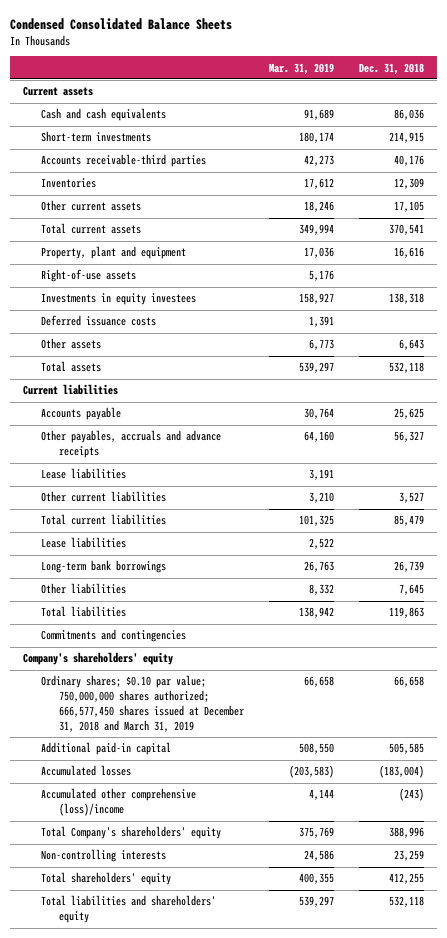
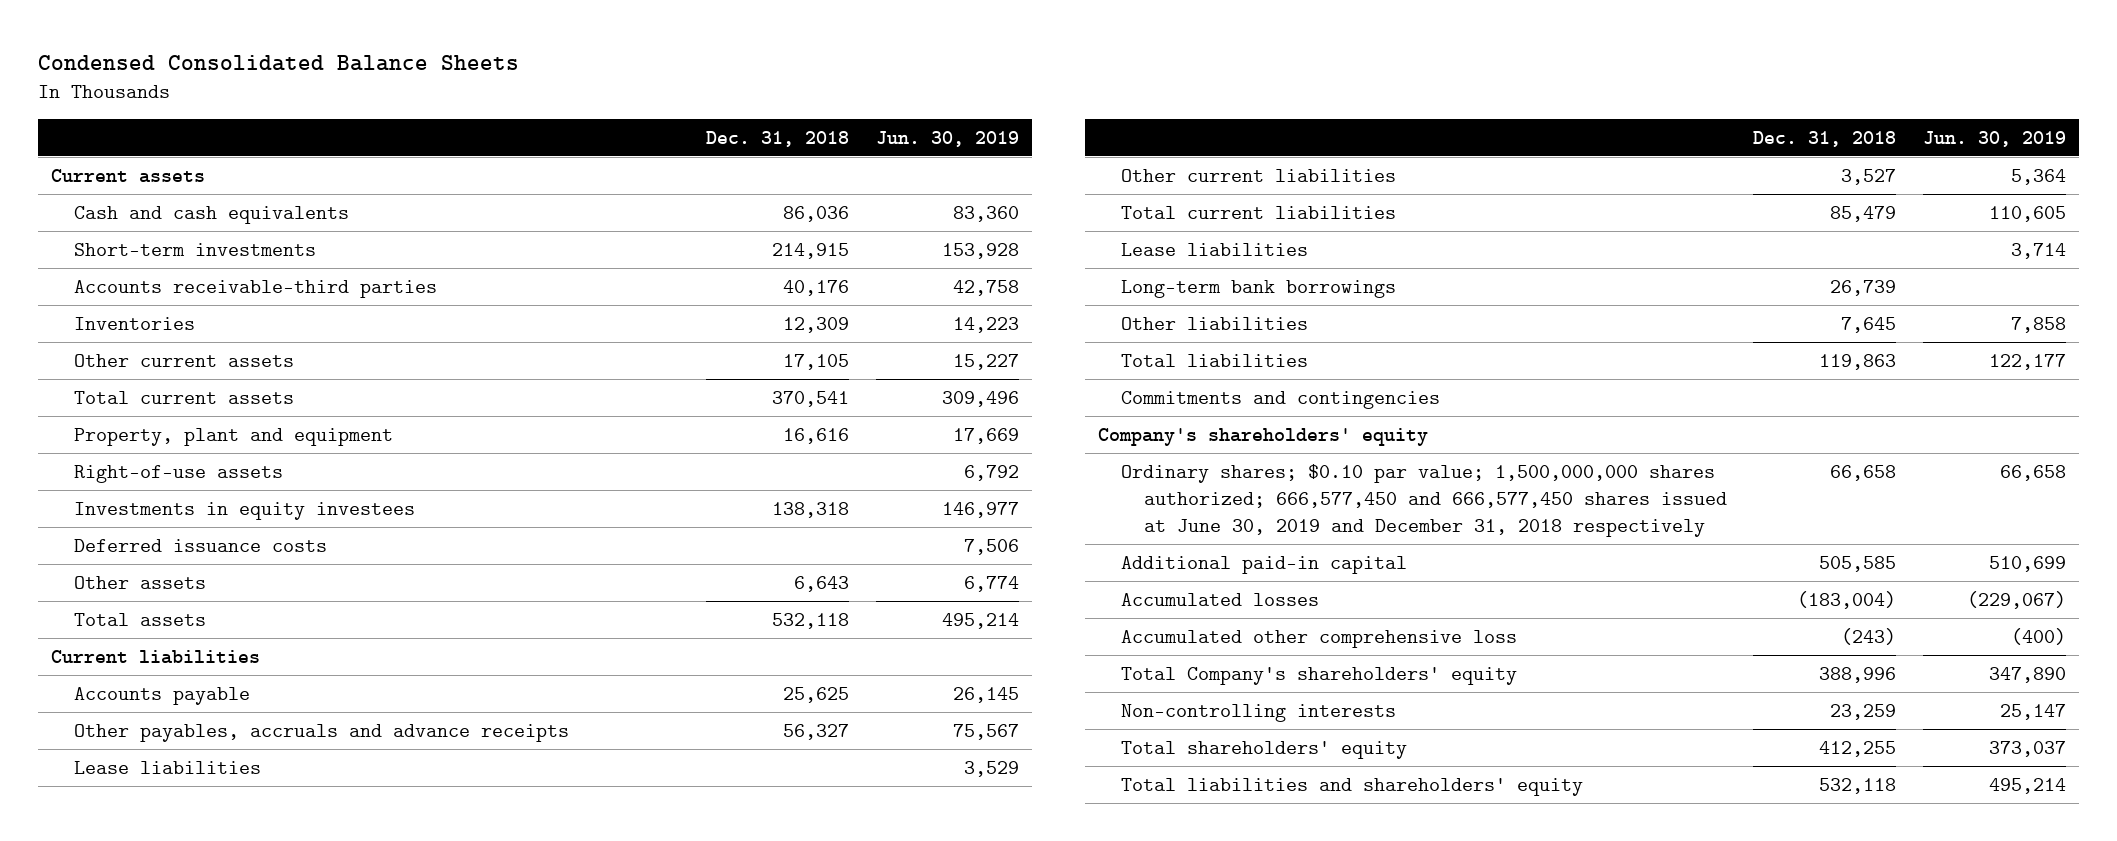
- | Mar. 31, 2019 | Dec. 31, 2018
+ | Dec. 31, 2018 | Jun. 30, 2019
- Ordinary shares; $0.10 par value; 750,000,000 shares authorized; 666,577,450 shares issued at December 31, 2018 and March 31, 2019 | 66,658 | 66,658
+ Ordinary shares; $0.10 par value; 1,500,000,000 shares authorized; 666,577,450 and 666,577,450 shares issued at June 30, 2019 and December 31, 2018 respectively | 66,658 | 66,658
- Accumulated other comprehensive (loss)/income | 4,144 | (243)
+ Accumulated other comprehensive loss | (243) | (400)

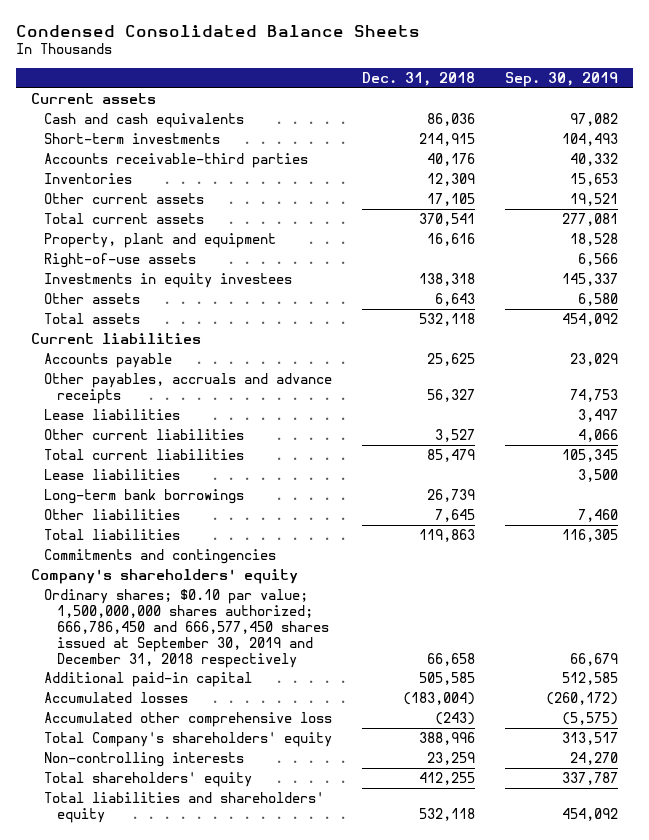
- | Dec. 31, 2018 | Jun. 30, 2019
+ | Dec. 31, 2018 | Sep. 30, 2019
- Deferred issuance costs | | 7,506
- Ordinary shares; $0.10 par value; 1,500,000,000 shares authorized; 666,577,450 and 666,577,450 shares issued at June 30, 2019 and December 31, 2018 respectively | 66,658 | 66,658
+ Ordinary shares; $0.10 par value; 1,500,000,000 shares authorized; 666,786,450 and 666,577,450 shares issued at September 30, 2019 and December 31, 2018 respectively | 66,658 | 66,679

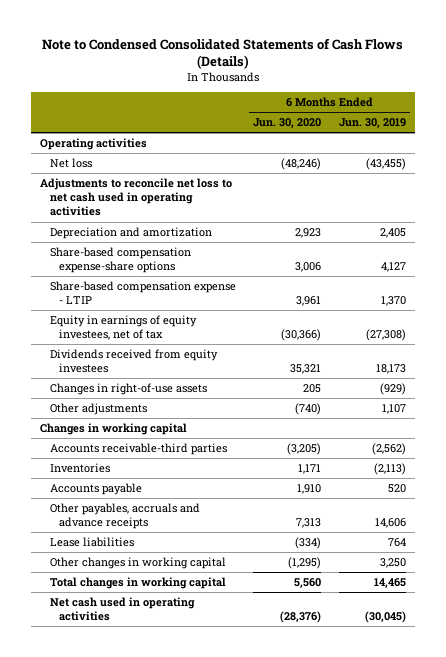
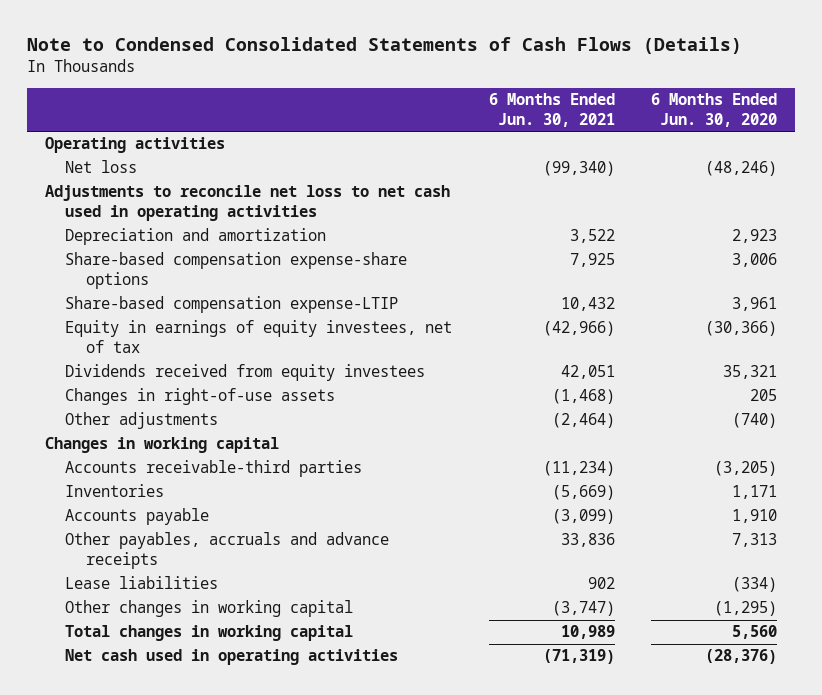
- | 6 Months Ended Jun. 30, 2020 | 6 Months Ended Jun. 30, 2019
+ | 6 Months Ended Jun. 30, 2021 | 6 Months Ended Jun. 30, 2020
- Share-based compensation expense - LTIP | 3,961 | 1,370
+ Share-based compensation expense-LTIP | 10,432 | 3,961

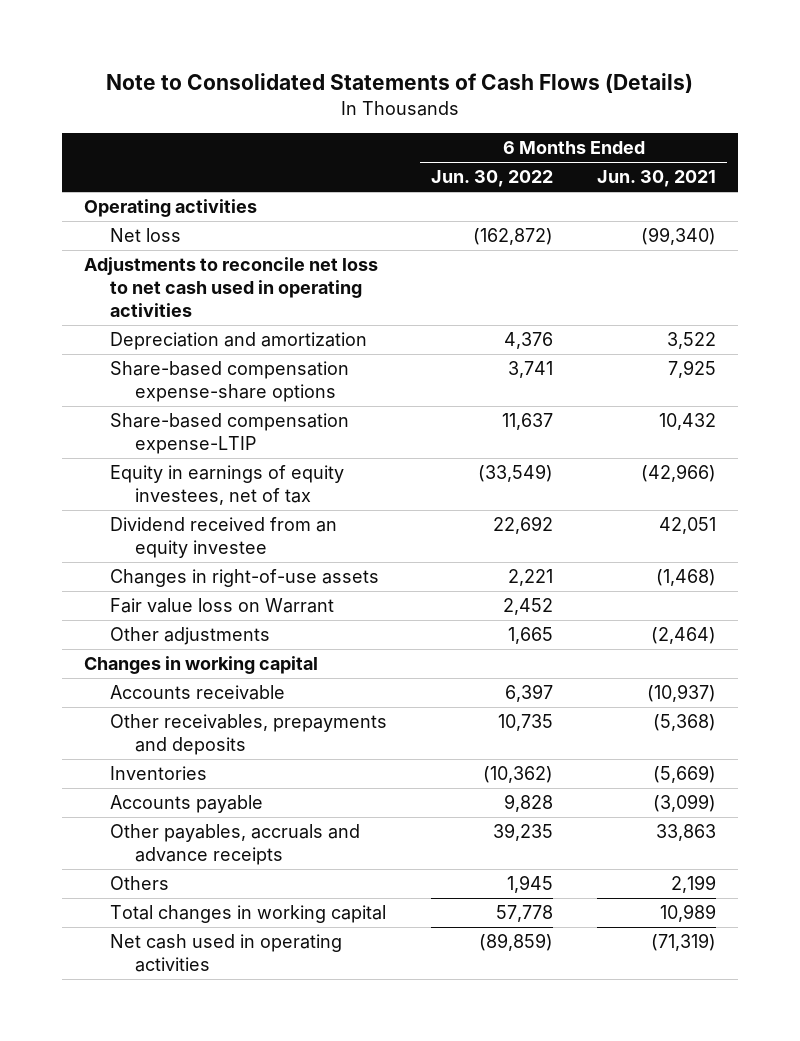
- Note to Condensed Consolidated Statements of Cash Flows (Details)
+ Note to Consolidated Statements of Cash Flows (Details)
- | 6 Months Ended Jun. 30, 2021 | 6 Months Ended Jun. 30, 2020
+ | 6 Months Ended Jun. 30, 2022 | 6 Months Ended Jun. 30, 2021
- Dividends received from equity investees | 42,051 | 35,321
+ Dividend received from an equity investee | 22,692 | 42,051
+ Fair value loss on Warrant | 2,452 |
- Accounts receivable-third parties | (11,234) | (3,205)
+ Accounts receivable | 6,397 | (10,937)
+ Other receivables, prepayments and deposits | 10,735 | (5,368)
- Other payables, accruals and advance receipts | 33,836 | 7,313
- Lease liabilities | 902 | (334)
- Other changes in working capital | (3,747) | (1,295)
+ Other payables, accruals and advance receipts | 39,235 | 33,863
+ Others | 1,945 | 2,199

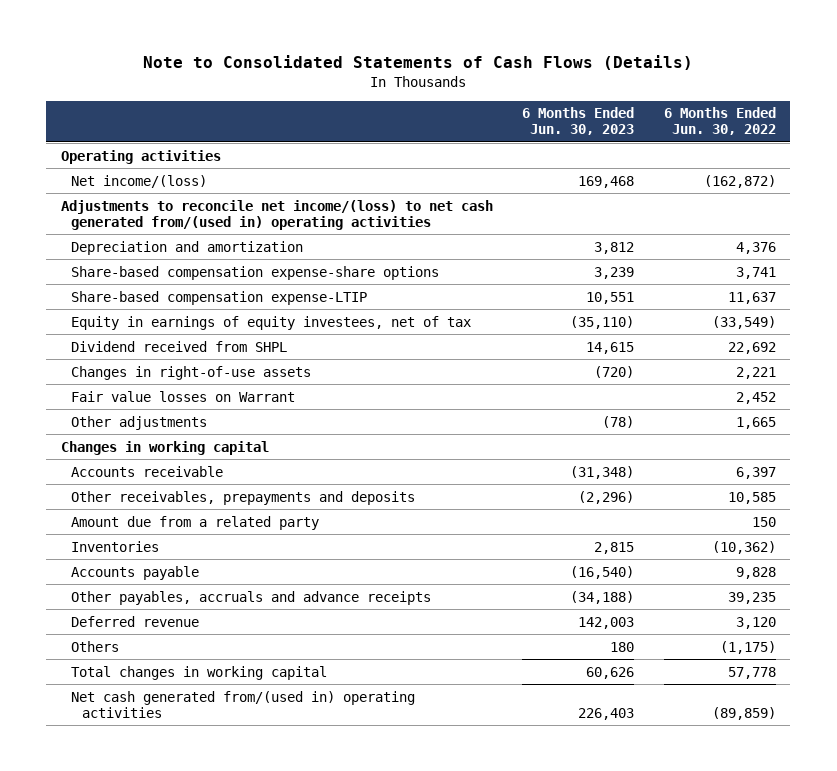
- | 6 Months Ended Jun. 30, 2022 | 6 Months Ended Jun. 30, 2021
+ | 6 Months Ended Jun. 30, 2023 | 6 Months Ended Jun. 30, 2022
- Net loss | (162,872) | (99,340)
- Adjustments to reconcile net loss to net cash used in operating activities
+ Net income/(loss) | 169,468 | (162,872)
+ Adjustments to reconcile net income/(loss) to net cash generated from/(used in) operating activities
- Dividend received from an equity investee | 22,692 | 42,051
+ Dividend received from SHPL | 14,615 | 22,692
- Fair value loss on Warrant | 2,452 |
+ Fair value losses on Warrant | | 2,452
- Other receivables, prepayments and deposits | 10,735 | (5,368)
+ Other receivables, prepayments and deposits | (2,296) | 10,585
+ Amount due from a related party | | 150
- Others | 1,945 | 2,199
+ Deferred revenue | 142,003 | 3,120
+ Others | 180 | (1,175)
- Net cash used in operating activities | (89,859) | (71,319)
+ Net cash generated from/(used in) operating activities | 226,403 | (89,859)

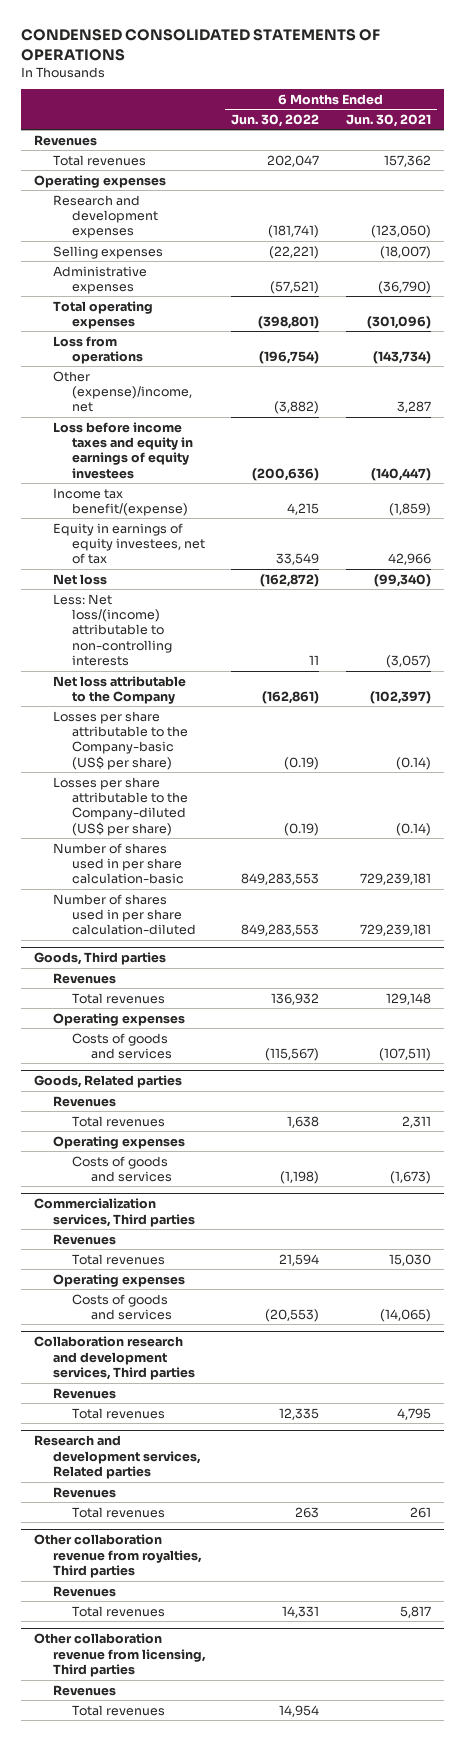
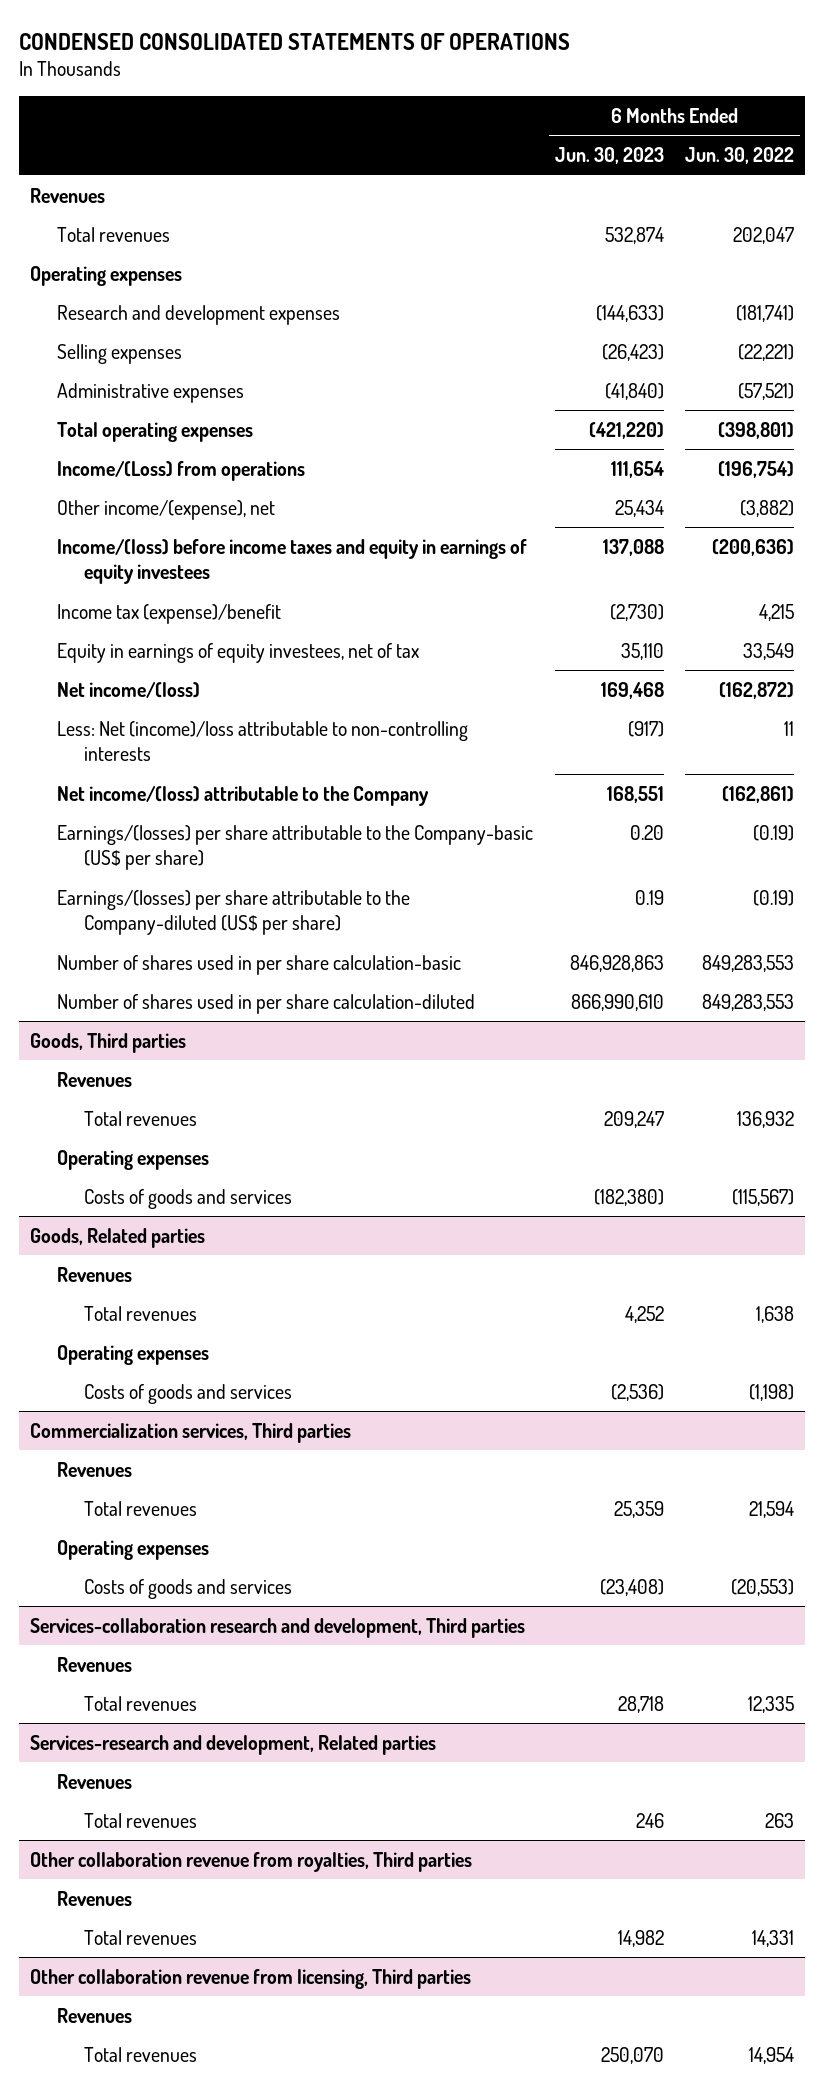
- | 6 Months Ended Jun. 30, 2022 | 6 Months Ended Jun. 30, 2021
+ | 6 Months Ended Jun. 30, 2023 | 6 Months Ended Jun. 30, 2022
- Loss from operations | (196,754) | (143,734)
- Other (expense)/income, net | (3,882) | 3,287
- Loss before income taxes and equity in earnings of equity investees | (200,636) | (140,447)
- Income tax benefit/(expense) | 4,215 | (1,859)
+ Income/(Loss) from operations | 111,654 | (196,754)
+ Other income/(expense), net | 25,434 | (3,882)
+ Income/(loss) before income taxes and equity in earnings of equity investees | 137,088 | (200,636)
+ Income tax (expense)/benefit | (2,730) | 4,215
- Net loss | (162,872) | (99,340)
- Less: Net loss/(income) attributable to non-controlling interests | 11 | (3,057)
- Net loss attributable to the Company | (162,861) | (102,397)
- Losses per share attributable to the Company-basic (US$ per share) | (0.19) | (0.14)
- Losses per share attributable to the Company-diluted (US$ per share) | (0.19) | (0.14)
+ Net income/(loss) | 169,468 | (162,872)
+ Less: Net (income)/loss attributable to non-controlling interests | (917) | 11
+ Net income/(loss) attributable to the Company | 168,551 | (162,861)
+ Earnings/(losses) per share attributable to the Company-basic (US$ per share) | 0.20 | (0.19)
+ Earnings/(losses) per share attributable to the Company-diluted (US$ per share) | 0.19 | (0.19)
- Collaboration research and development services, Third parties
+ Services-collaboration research and development, Third parties
- Research and development services, Related parties
+ Services-research and development, Related parties

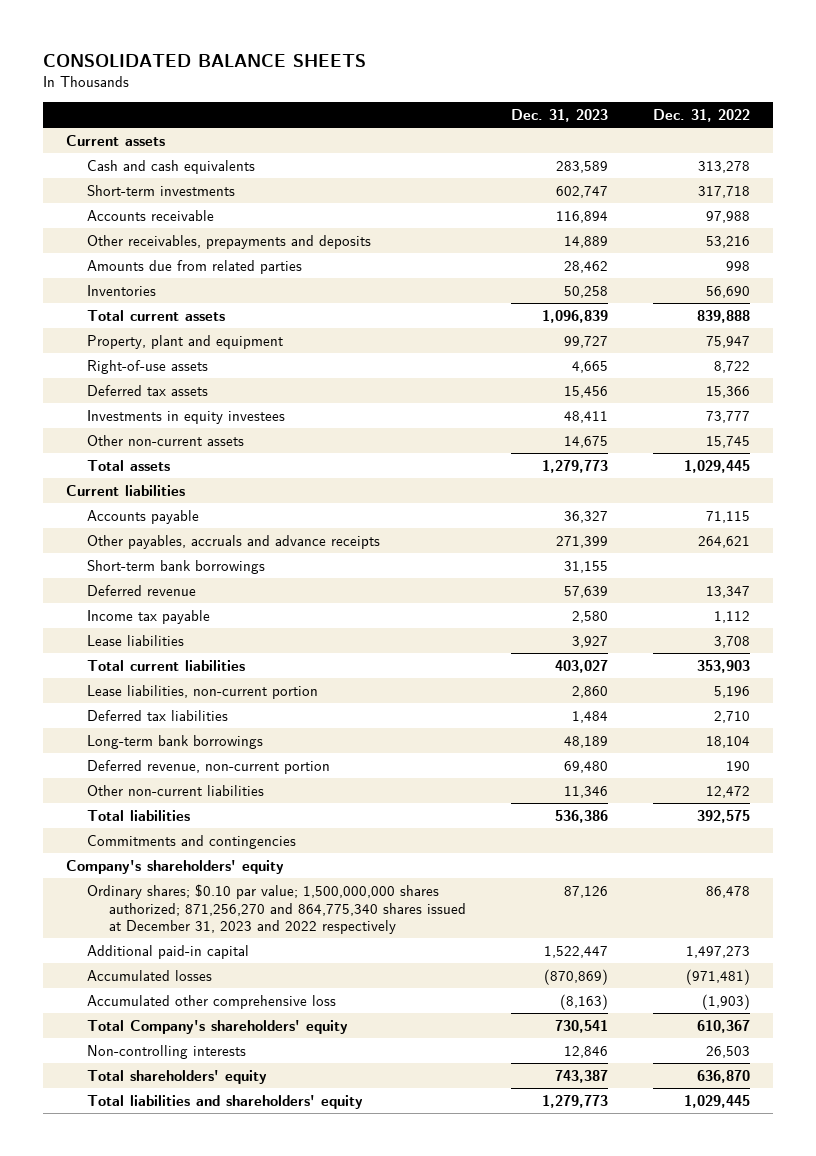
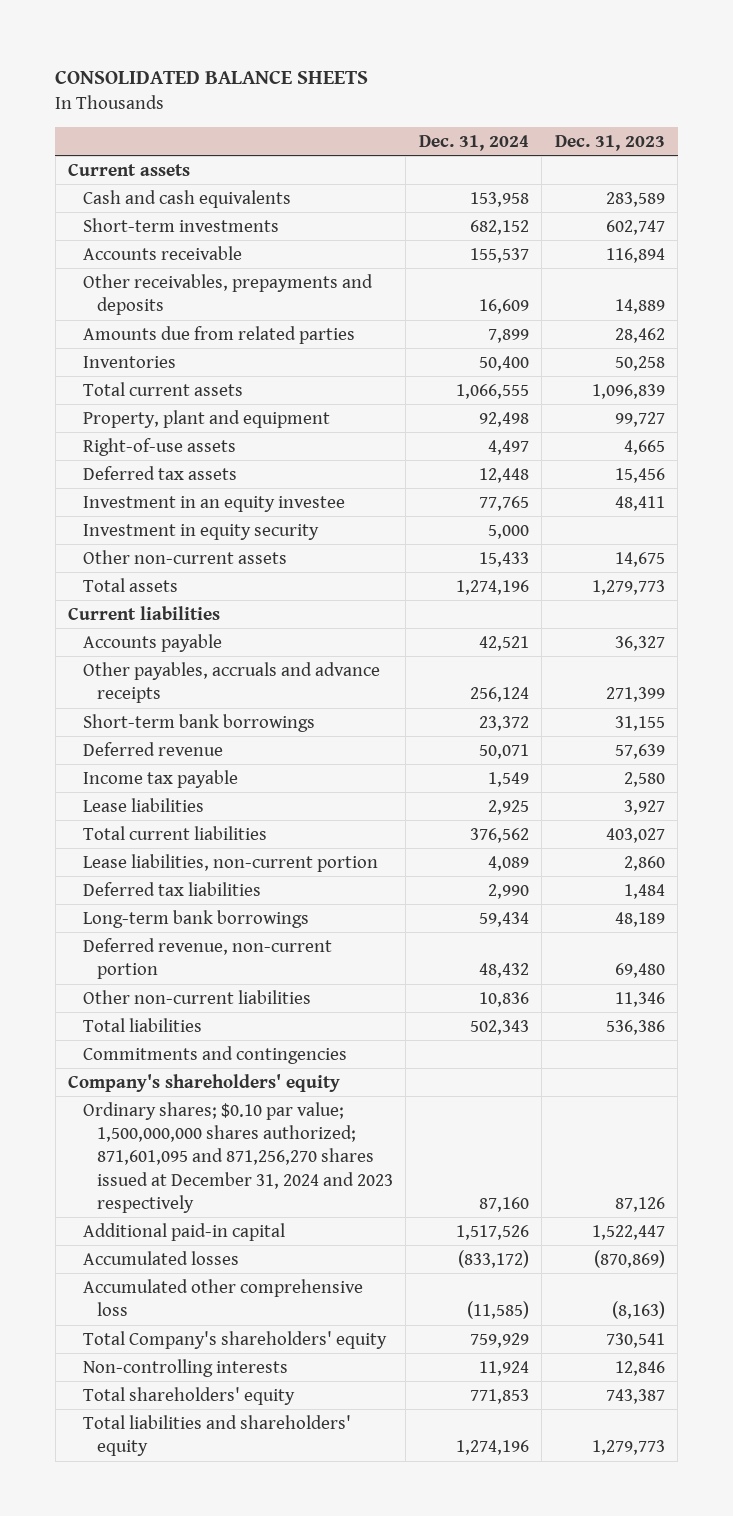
- | Dec. 31, 2023 | Dec. 31, 2022
+ | Dec. 31, 2024 | Dec. 31, 2023
- Investments in equity investees | 48,411 | 73,777
+ Investment in an equity investee | 77,765 | 48,411
+ Investment in equity security | 5,000 |
- Ordinary shares; $0.10 par value; 1,500,000,000 shares authorized; 871,256,270 and 864,775,340 shares issued at December 31, 2023 and 2022 respectively | 87,126 | 86,478
+ Ordinary shares; $0.10 par value; 1,500,000,000 shares authorized; 871,601,095 and 871,256,270 shares issued at December 31, 2024 and 2023 respectively | 87,160 | 87,126

